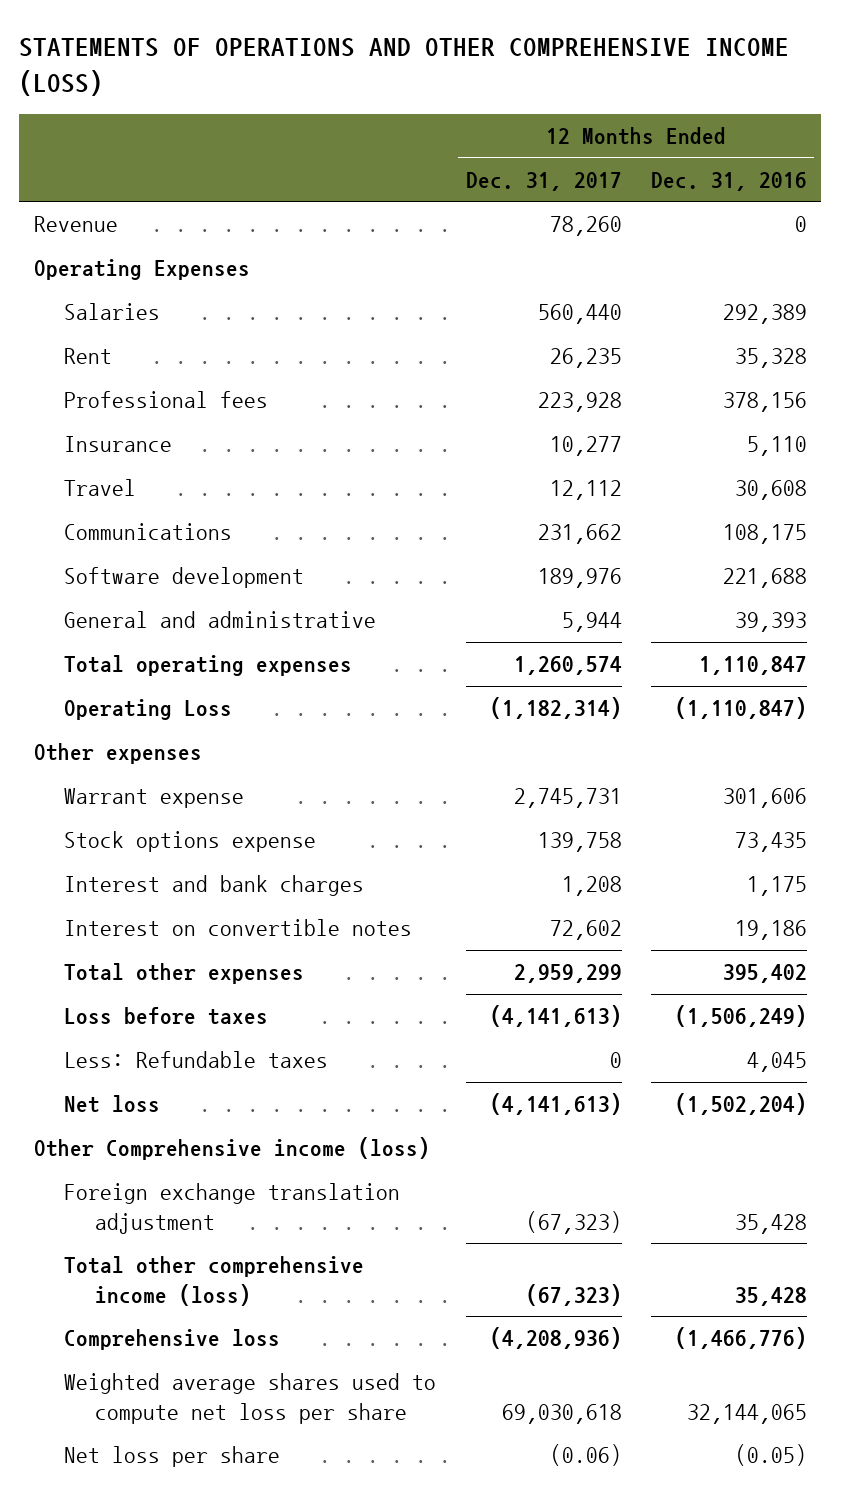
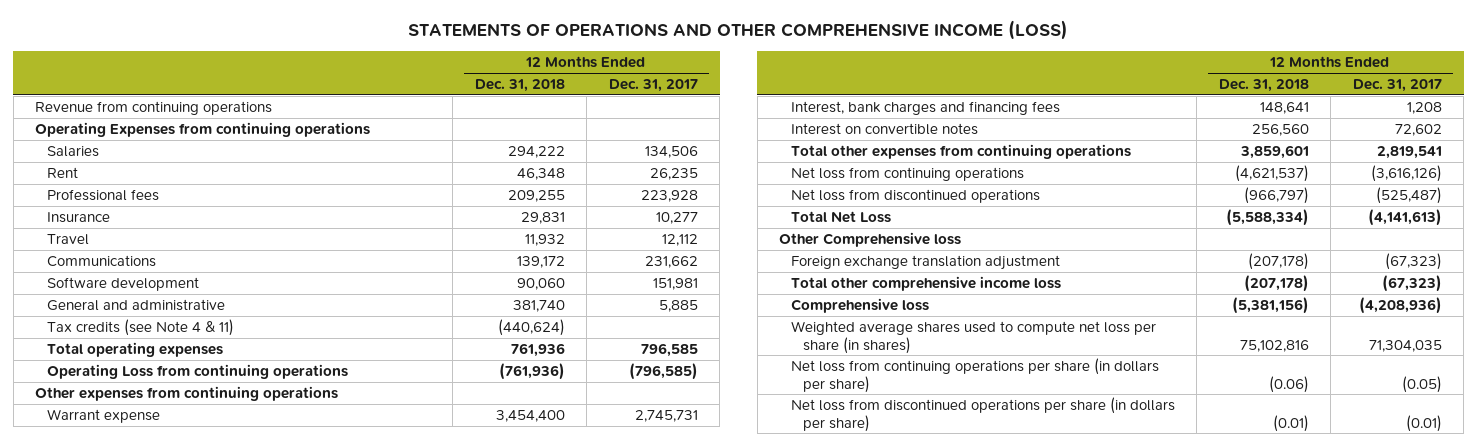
- | 12 Months Ended Dec. 31, 2017 | 12 Months Ended Dec. 31, 2016
+ | 12 Months Ended Dec. 31, 2018 | 12 Months Ended Dec. 31, 2017
- Revenue | 78,260 | 0
- Operating Expenses
- Salaries | 560,440 | 292,389
+ Revenue from continuing operations
+ Operating Expenses from continuing operations
+ Salaries | 294,222 | 134,506
- Software development | 189,976 | 221,688
- General and administrative | 5,944 | 39,393
- Total operating expenses | 1,260,574 | 1,110,847
- Operating Loss | (1,182,314) | (1,110,847)
- Other expenses
+ Software development | 90,060 | 151,981
+ General and administrative | 381,740 | 5,885
+ Tax credits (see Note 4 & 11) | (440,624) |
+ Total operating expenses | 761,936 | 796,585
+ Operating Loss from continuing operations | (761,936) | (796,585)
+ Other expenses from continuing operations
- Stock options expense | 139,758 | 73,435
- Interest and bank charges | 1,208 | 1,175
+ Interest, bank charges and financing fees | 148,641 | 1,208
- Total other expenses | 2,959,299 | 395,402
- Loss before taxes | (4,141,613) | (1,506,249)
- Less: Refundable taxes | 0 | 4,045
- Net loss | (4,141,613) | (1,502,204)
- Other Comprehensive income (loss)
+ Total other expenses from continuing operations | 3,859,601 | 2,819,541
+ Net loss from continuing operations | (4,621,537) | (3,616,126)
+ Net loss from discontinued operations | (966,797) | (525,487)
+ Total Net Loss | (5,588,334) | (4,141,613)
+ Other Comprehensive loss
- Total other comprehensive income (loss) | (67,323) | 35,428
+ Total other comprehensive income loss | (207,178) | (67,323)
- Weighted average shares used to compute net loss per share | 69,030,618 | 32,144,065
- Net loss per share | (0.06) | (0.05)
+ Weighted average shares used to compute net loss per share (in shares) | 75,102,816 | 71,304,035
+ Net loss from continuing operations per share (in dollars per share) | (0.06) | (0.05)
+ Net loss from discontinued operations per share (in dollars per share) | (0.01) | (0.01)

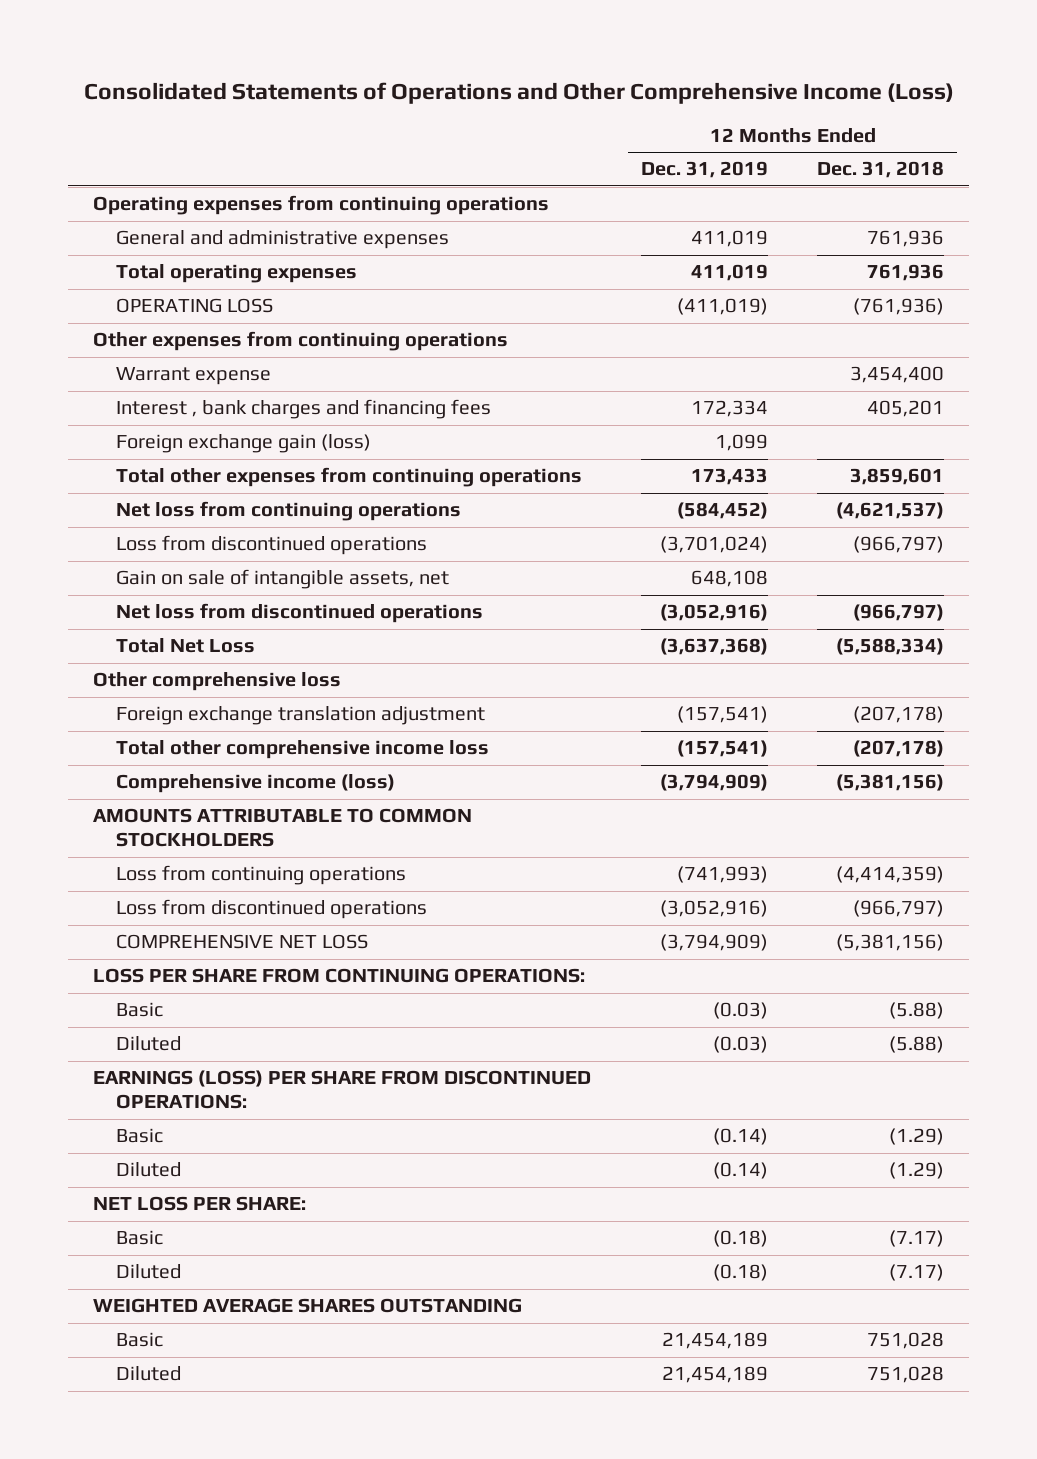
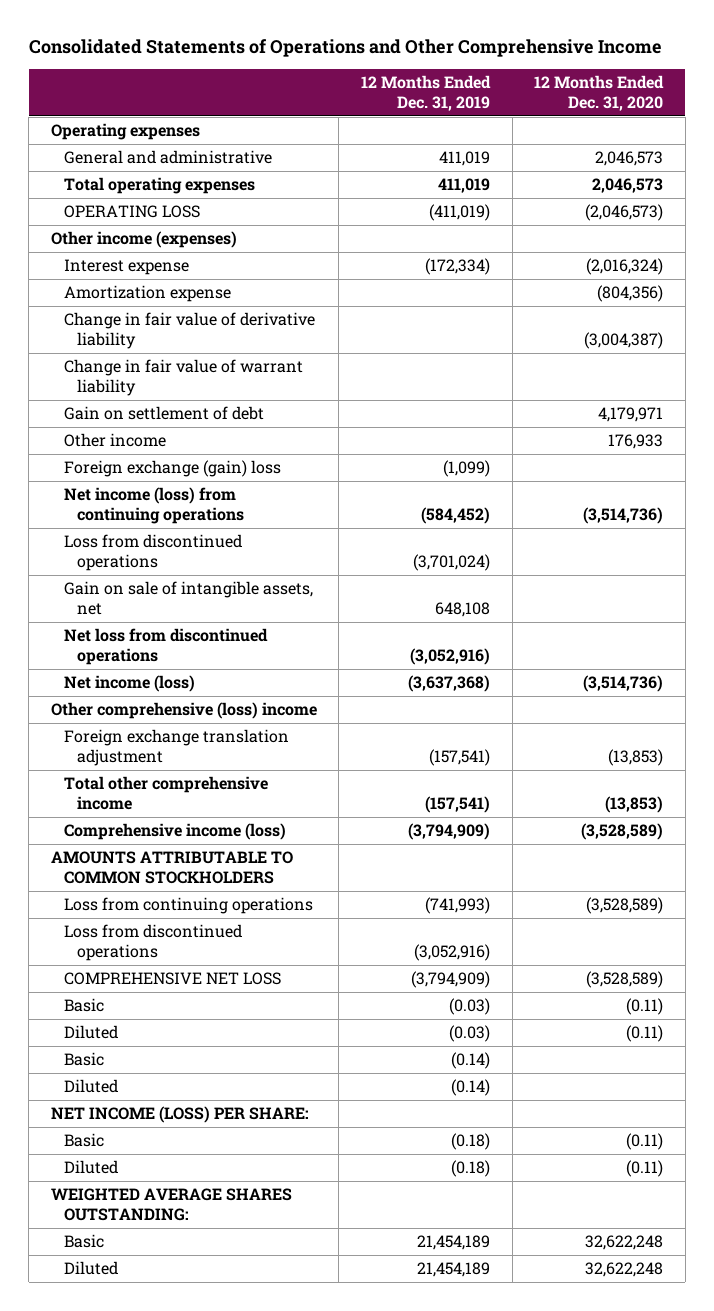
- Consolidated Statements of Operations and Other Comprehensive Income (Loss)
+ Consolidated Statements of Operations and Other Comprehensive Income
- | 12 Months Ended Dec. 31, 2019 | 12 Months Ended Dec. 31, 2018
+ | 12 Months Ended Dec. 31, 2019 | 12 Months Ended Dec. 31, 2020
- Operating expenses from continuing operations
- General and administrative expenses | 411,019 | 761,936
+ Operating expenses
+ General and administrative | 411,019 | 2,046,573
- Other expenses from continuing operations
- Warrant expense | | 3,454,400
- Interest , bank charges and financing fees | 172,334 | 405,201
- Foreign exchange gain (loss) | 1,099 |
- Total other expenses from continuing operations | 173,433 | 3,859,601
- Net loss from continuing operations | (584,452) | (4,621,537)
+ Other income (expenses)
+ Interest expense | (172,334) | (2,016,324)
+ Amortization expense | | (804,356)
+ Change in fair value of derivative liability | | (3,004,387)
+ Change in fair value of warrant liability
+ Gain on settlement of debt | | 4,179,971
+ Other income | | 176,933
+ Foreign exchange (gain) loss | (1,099) |
+ Net income (loss) from continuing operations | (584,452) | (3,514,736)
- Total Net Loss | (3,637,368) | (5,588,334)
- Other comprehensive loss
+ Net income (loss) | (3,637,368) | (3,514,736)
+ Other comprehensive (loss) income
- Total other comprehensive income loss | (157,541) | (207,178)
+ Total other comprehensive income | (157,541) | (13,853)
- LOSS PER SHARE FROM CONTINUING OPERATIONS:
- EARNINGS (LOSS) PER SHARE FROM DISCONTINUED OPERATIONS:
- NET LOSS PER SHARE:
+ NET INCOME (LOSS) PER SHARE:
- WEIGHTED AVERAGE SHARES OUTSTANDING
+ WEIGHTED AVERAGE SHARES OUTSTANDING:

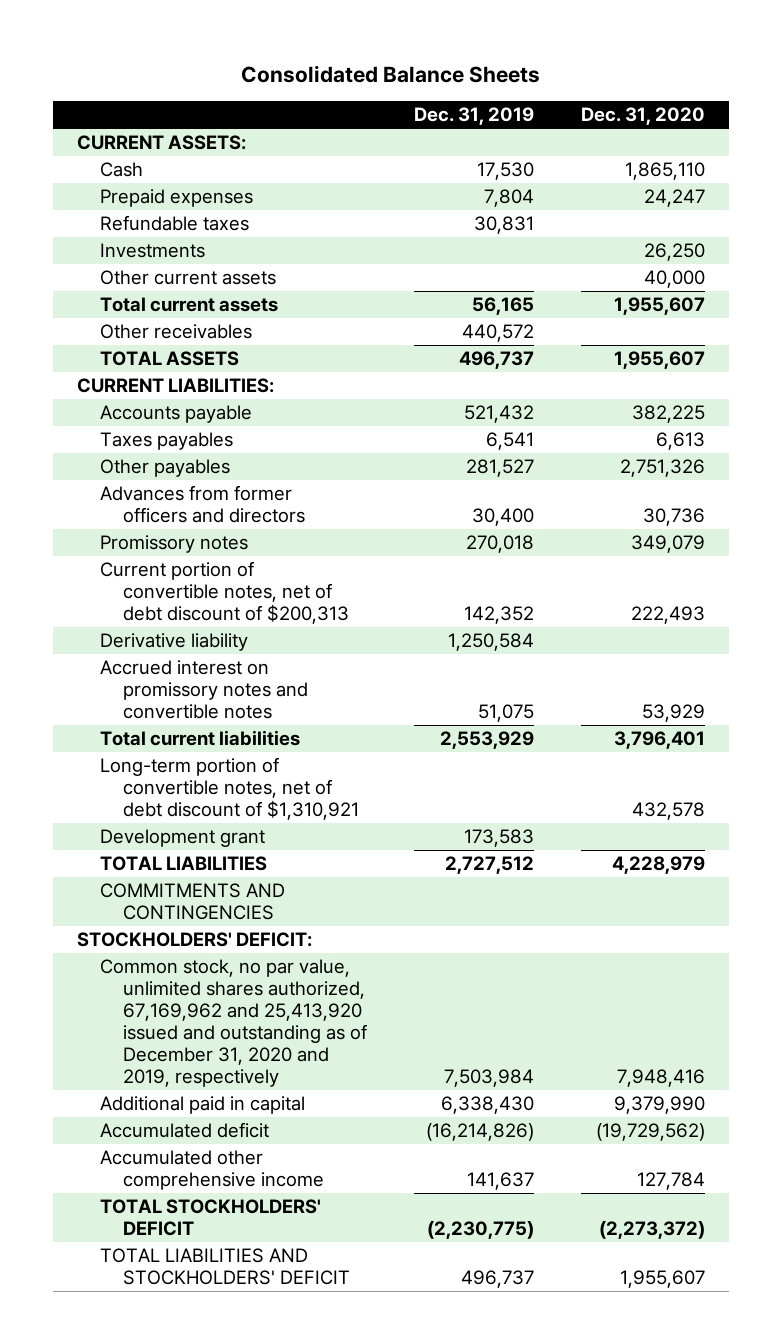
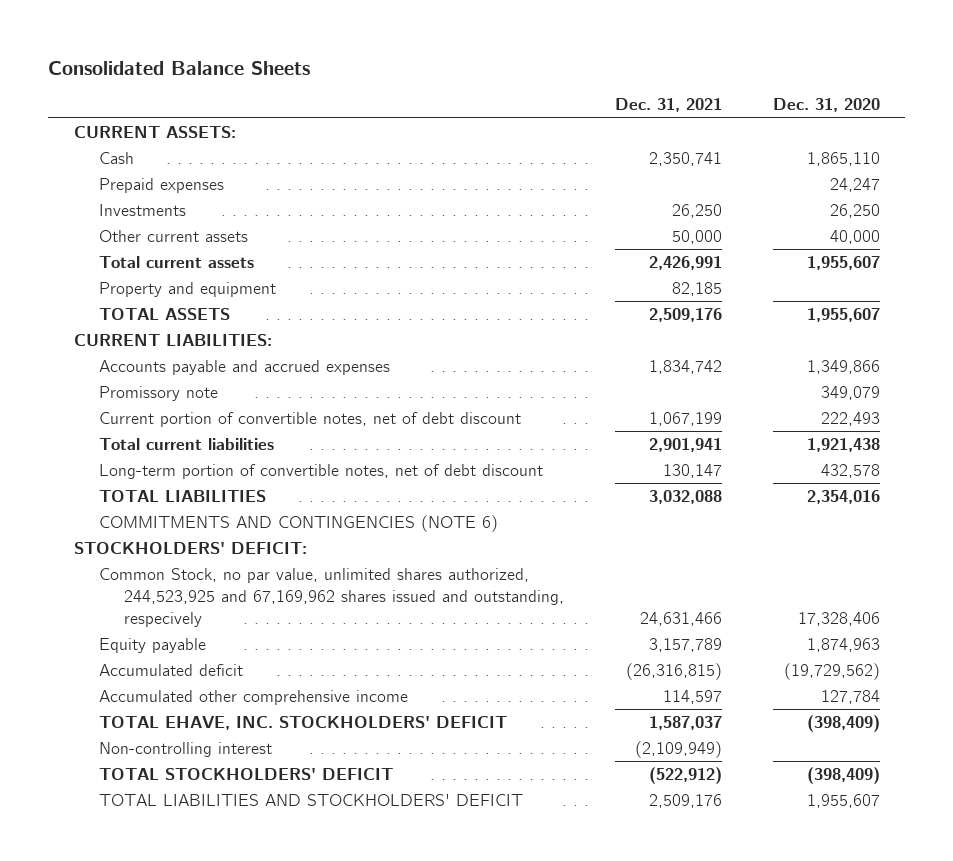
- | Dec. 31, 2019 | Dec. 31, 2020
+ | Dec. 31, 2021 | Dec. 31, 2020
- Refundable taxes | 30,831 |
- Other receivables | 440,572 |
+ Property and equipment | 82,185 |
- Accounts payable | 521,432 | 382,225
- Taxes payables | 6,541 | 6,613
- Other payables | 281,527 | 2,751,326
- Advances from former officers and directors | 30,400 | 30,736
- Promissory notes | 270,018 | 349,079
- Current portion of convertible notes, net of debt discount of $200,313 | 142,352 | 222,493
- Derivative liability | 1,250,584 |
- Accrued interest on promissory notes and convertible notes | 51,075 | 53,929
- Total current liabilities | 2,553,929 | 3,796,401
- Long-term portion of convertible notes, net of debt discount of $1,310,921 | | 432,578
- Development grant | 173,583 |
- TOTAL LIABILITIES | 2,727,512 | 4,228,979
- COMMITMENTS AND CONTINGENCIES
+ Accounts payable and accrued expenses | 1,834,742 | 1,349,866
+ Promissory note | | 349,079
+ Current portion of convertible notes, net of debt discount | 1,067,199 | 222,493
+ Total current liabilities | 2,901,941 | 1,921,438
+ Long-term portion of convertible notes, net of debt discount | 130,147 | 432,578
+ TOTAL LIABILITIES | 3,032,088 | 2,354,016
+ COMMITMENTS AND CONTINGENCIES (NOTE 6)
- Common stock, no par value, unlimited shares authorized, 67,169,962 and 25,413,920 issued and outstanding as of December 31, 2020 and 2019, respectively | 7,503,984 | 7,948,416
- Additional paid in capital | 6,338,430 | 9,379,990
+ Common Stock, no par value, unlimited shares authorized, 244,523,925 and 67,169,962 shares issued and outstanding, respecively | 24,631,466 | 17,328,406
+ Equity payable | 3,157,789 | 1,874,963
- TOTAL STOCKHOLDERS' DEFICIT | (2,230,775) | (2,273,372)
+ TOTAL EHAVE, INC. STOCKHOLDERS' DEFICIT | 1,587,037 | (398,409)
+ Non-controlling interest | (2,109,949) |
+ TOTAL STOCKHOLDERS' DEFICIT | (522,912) | (398,409)

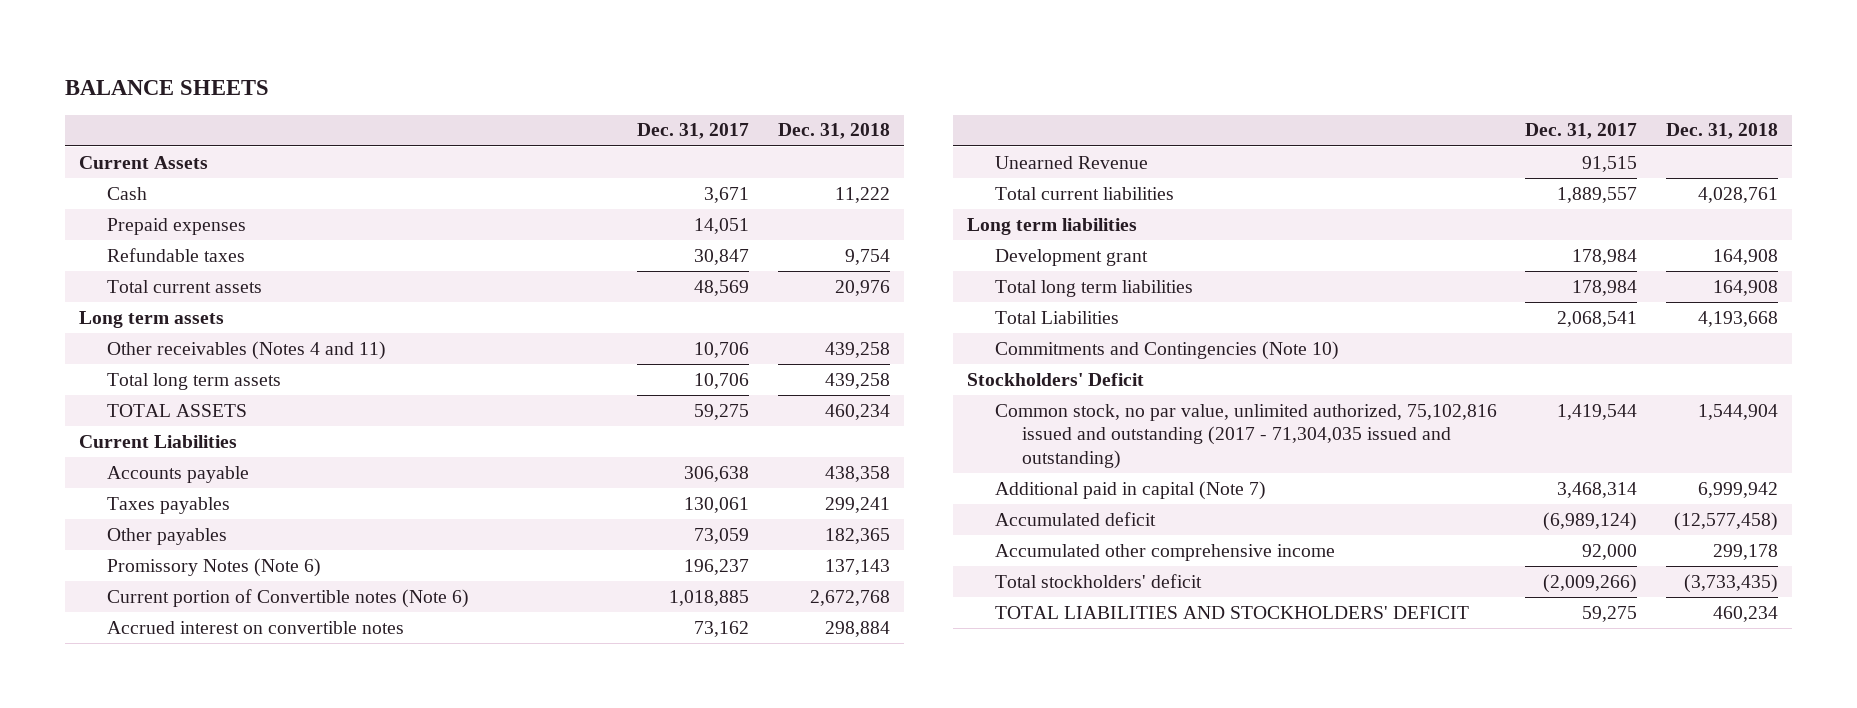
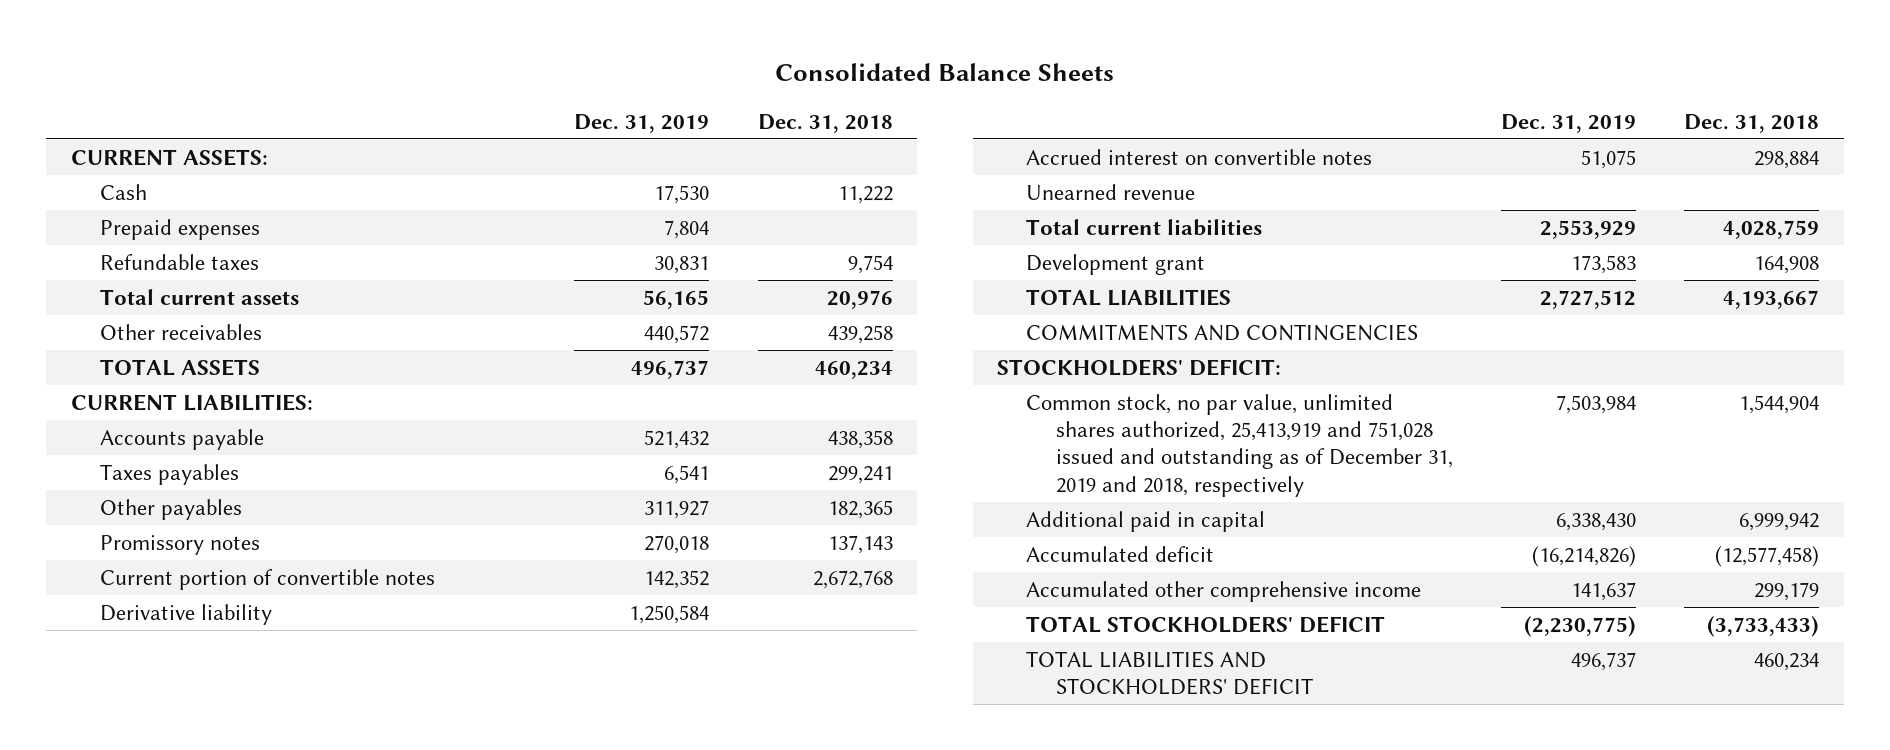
- BALANCE SHEETS
+ Consolidated Balance Sheets
- | Dec. 31, 2017 | Dec. 31, 2018
+ | Dec. 31, 2019 | Dec. 31, 2018
- Current Assets
+ CURRENT ASSETS:
- Long term assets
- Other receivables (Notes 4 and 11) | 10,706 | 439,258
- Total long term assets | 10,706 | 439,258
+ Other receivables | 440,572 | 439,258
- Current Liabilities
+ CURRENT LIABILITIES:
- Promissory Notes (Note 6) | 196,237 | 137,143
- Current portion of Convertible notes (Note 6) | 1,018,885 | 2,672,768
+ Promissory notes | 270,018 | 137,143
+ Current portion of convertible notes | 142,352 | 2,672,768
+ Derivative liability | 1,250,584 |
- Unearned Revenue | 91,515 |
- Total current liabilities | 1,889,557 | 4,028,761
- Long term liabilities
+ Unearned revenue
+ Total current liabilities | 2,553,929 | 4,028,759
- Total long term liabilities | 178,984 | 164,908
- Total Liabilities | 2,068,541 | 4,193,668
- Commitments and Contingencies (Note 10)
- Stockholders' Deficit
- Common stock, no par value, unlimited authorized, 75,102,816 issued and outstanding (2017 - 71,304,035 issued and outstanding) | 1,419,544 | 1,544,904
- Additional paid in capital (Note 7) | 3,468,314 | 6,999,942
+ TOTAL LIABILITIES | 2,727,512 | 4,193,667
+ COMMITMENTS AND CONTINGENCIES
+ STOCKHOLDERS' DEFICIT:
+ Common stock, no par value, unlimited shares authorized, 25,413,919 and 751,028 issued and outstanding as of December 31, 2019 and 2018, respectively | 7,503,984 | 1,544,904
+ Additional paid in capital | 6,338,430 | 6,999,942
- Accumulated other comprehensive income | 92,000 | 299,178
- Total stockholders' deficit | (2,009,266) | (3,733,435)
+ Accumulated other comprehensive income | 141,637 | 299,179
+ TOTAL STOCKHOLDERS' DEFICIT | (2,230,775) | (3,733,433)

